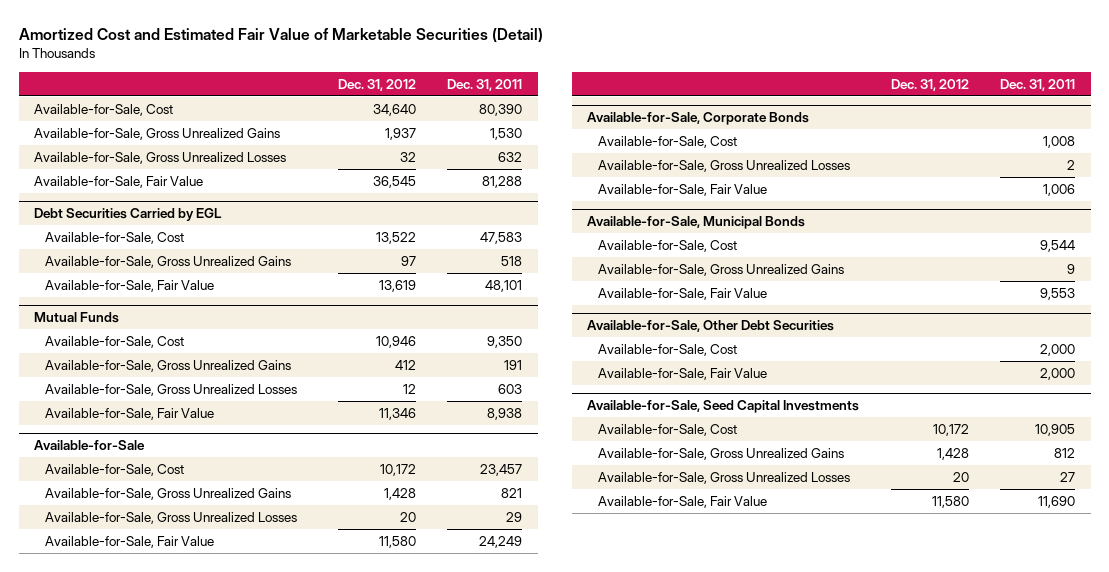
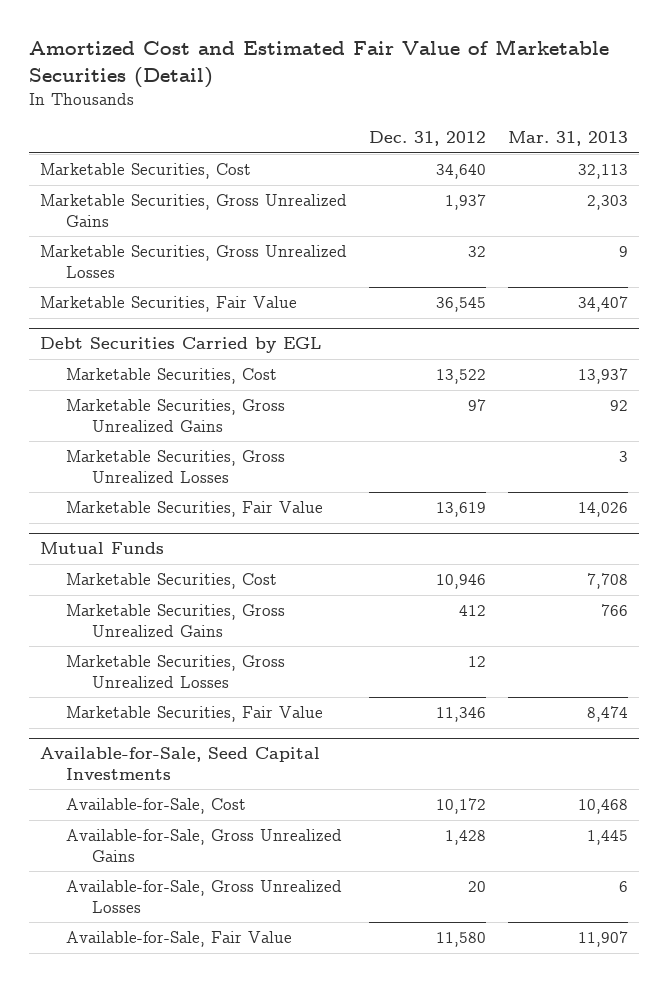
- | Dec. 31, 2012 | Dec. 31, 2011
+ | Dec. 31, 2012 | Mar. 31, 2013
- Available-for-Sale, Cost | 34,640 | 80,390
- Available-for-Sale, Gross Unrealized Gains | 1,937 | 1,530
- Available-for-Sale, Gross Unrealized Losses | 32 | 632
- Available-for-Sale, Fair Value | 36,545 | 81,288
+ Marketable Securities, Cost | 34,640 | 32,113
+ Marketable Securities, Gross Unrealized Gains | 1,937 | 2,303
+ Marketable Securities, Gross Unrealized Losses | 32 | 9
+ Marketable Securities, Fair Value | 36,545 | 34,407
@ Debt Securities Carried by EGL
- Available-for-Sale, Cost | 13,522 | 47,583
- Available-for-Sale, Gross Unrealized Gains | 97 | 518
- Available-for-Sale, Fair Value | 13,619 | 48,101
+ Marketable Securities, Cost | 13,522 | 13,937
+ Marketable Securities, Gross Unrealized Gains | 97 | 92
+ Marketable Securities, Gross Unrealized Losses | | 3
+ Marketable Securities, Fair Value | 13,619 | 14,026
@ Mutual Funds
- Available-for-Sale, Cost | 10,946 | 9,350
- Available-for-Sale, Gross Unrealized Gains | 412 | 191
- Available-for-Sale, Gross Unrealized Losses | 12 | 603
- Available-for-Sale, Fair Value | 11,346 | 8,938
- Available-for-Sale
- Available-for-Sale, Cost | 10,172 | 23,457
- Available-for-Sale, Gross Unrealized Gains | 1,428 | 821
- Available-for-Sale, Gross Unrealized Losses | 20 | 29
- Available-for-Sale, Fair Value | 11,580 | 24,249
- Available-for-Sale, Corporate Bonds
- Available-for-Sale, Cost | | 1,008
- Available-for-Sale, Gross Unrealized Losses | | 2
- Available-for-Sale, Fair Value | | 1,006
- Available-for-Sale, Municipal Bonds
- Available-for-Sale, Cost | | 9,544
- Available-for-Sale, Gross Unrealized Gains | | 9
- Available-for-Sale, Fair Value | | 9,553
- Available-for-Sale, Other Debt Securities
- Available-for-Sale, Cost | | 2,000
- Available-for-Sale, Fair Value | | 2,000
@ Mutual Funds
+ Marketable Securities, Cost | 10,946 | 7,708
+ Marketable Securities, Gross Unrealized Gains | 412 | 766
+ Marketable Securities, Gross Unrealized Losses | 12 |
+ Marketable Securities, Fair Value | 11,346 | 8,474

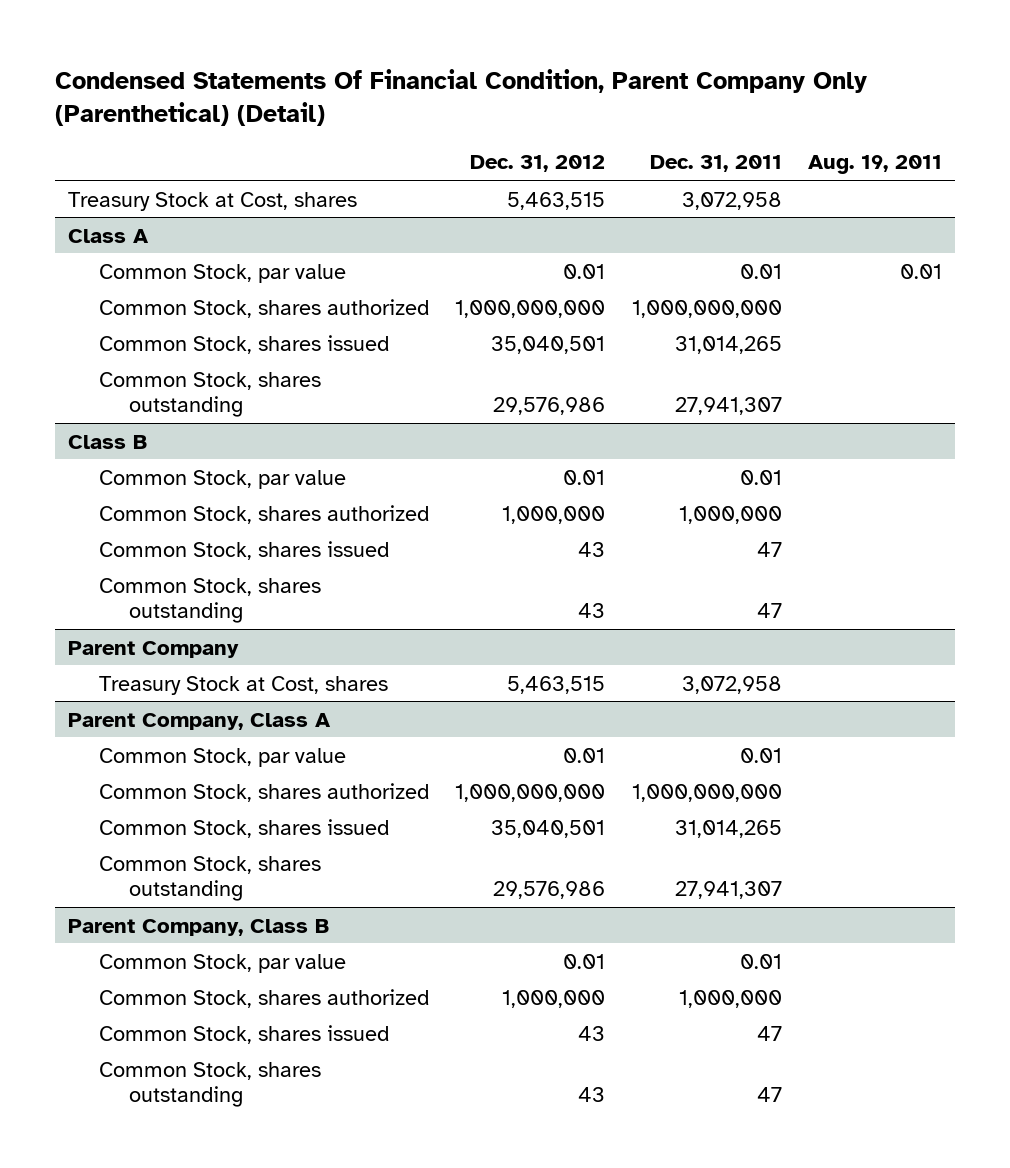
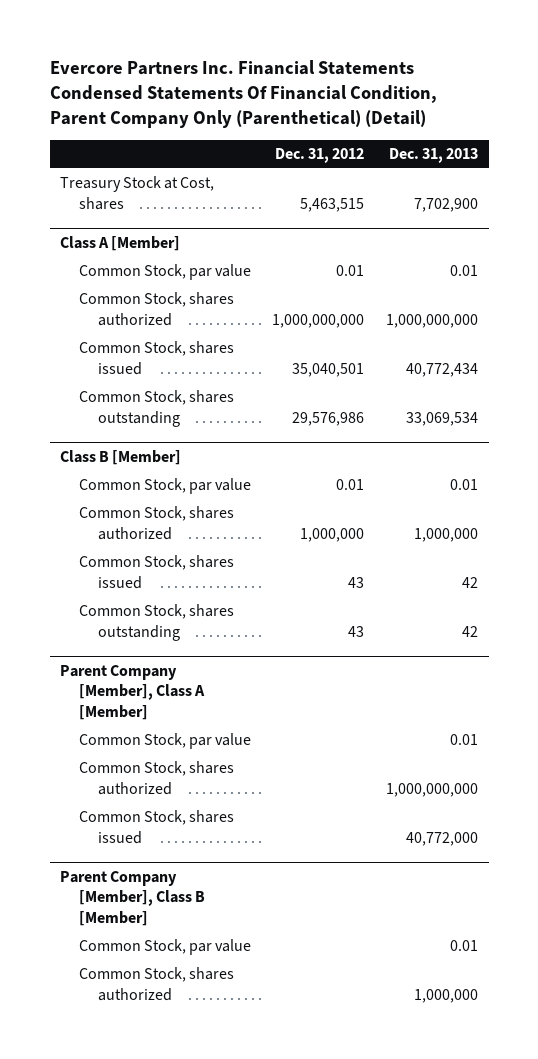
- Condensed Statements Of Financial Condition, Parent Company Only (Parenthetical) (Detail)
+ Evercore Partners Inc. Financial Statements Condensed Statements Of Financial Condition, Parent Company Only (Parenthetical) (Detail)
- | Dec. 31, 2012 | Dec. 31, 2011 | Aug. 19, 2011
+ | Dec. 31, 2012 | Dec. 31, 2013
- Class A
- Common Stock, par value | 0.01 | 0.01 | 0.01
- Common Stock, shares authorized | 1,000,000,000 | 1,000,000,000 |
- Common Stock, shares issued | 35,040,501 | 31,014,265 |
- Common Stock, shares outstanding | 29,576,986 | 27,941,307 |
- Class B
- Common Stock, par value | 0.01 | 0.01 |
- Common Stock, shares authorized | 1,000,000 | 1,000,000 |
- Common Stock, shares issued | 43 | 47 |
- Common Stock, shares outstanding | 43 | 47 |
- Parent Company
- Treasury Stock at Cost, shares | 5,463,515 | 3,072,958 |
- Parent Company, Class A
+ Class A [Member]
- Parent Company, Class B
+ Class B [Member]
+ Parent Company [Member], Class A [Member]
+ Common Stock, par value | | 0.01
+ Common Stock, shares authorized | | 1,000,000,000
+ Common Stock, shares issued | | 40,772,000
+ Parent Company [Member], Class B [Member]
+ Common Stock, par value | | 0.01
+ Common Stock, shares authorized | | 1,000,000

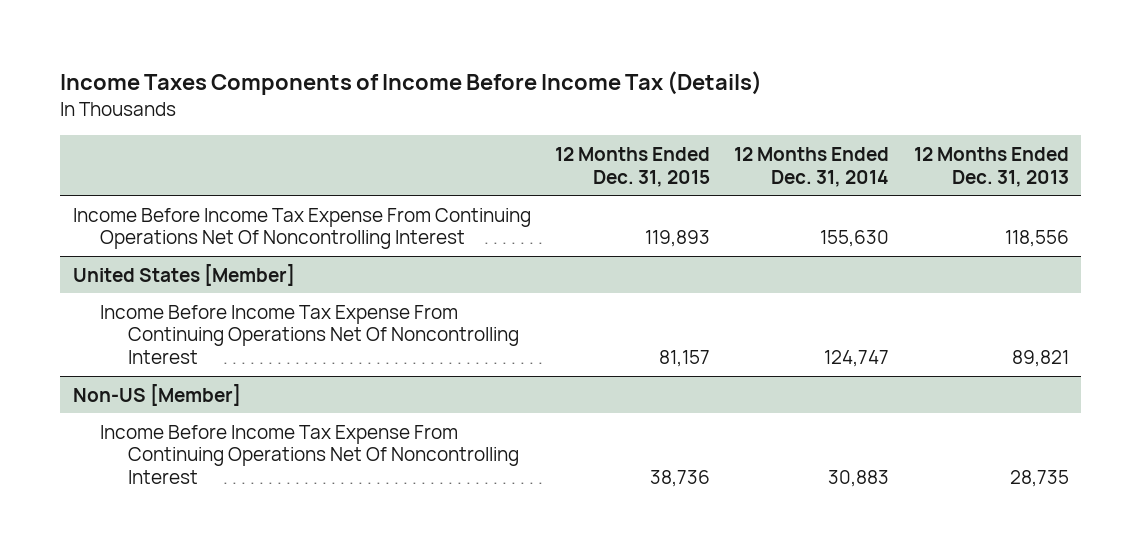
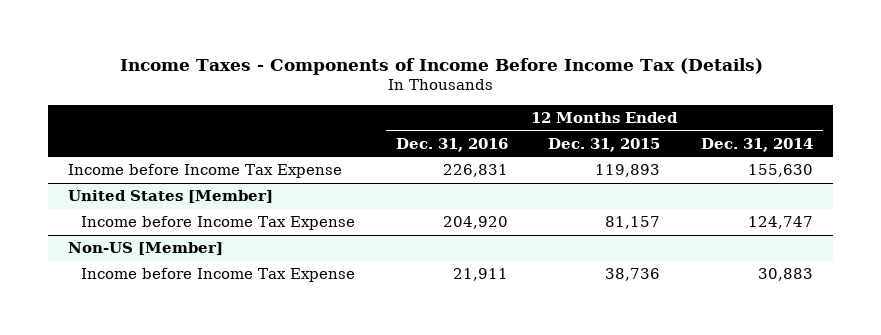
- Income Taxes Components of Income Before Income Tax (Details)
+ Income Taxes - Components of Income Before Income Tax (Details)
- | 12 Months Ended Dec. 31, 2015 | 12 Months Ended Dec. 31, 2014 | 12 Months Ended Dec. 31, 2013
+ | 12 Months Ended Dec. 31, 2016 | 12 Months Ended Dec. 31, 2015 | 12 Months Ended Dec. 31, 2014
- Income Before Income Tax Expense From Continuing Operations Net Of Noncontrolling Interest | 119,893 | 155,630 | 118,556
+ Income before Income Tax Expense | 226,831 | 119,893 | 155,630
@ United States [Member]
- Income Before Income Tax Expense From Continuing Operations Net Of Noncontrolling Interest | 81,157 | 124,747 | 89,821
+ Income before Income Tax Expense | 204,920 | 81,157 | 124,747
@ Non-US [Member]
- Income Before Income Tax Expense From Continuing Operations Net Of Noncontrolling Interest | 38,736 | 30,883 | 28,735
+ Income before Income Tax Expense | 21,911 | 38,736 | 30,883

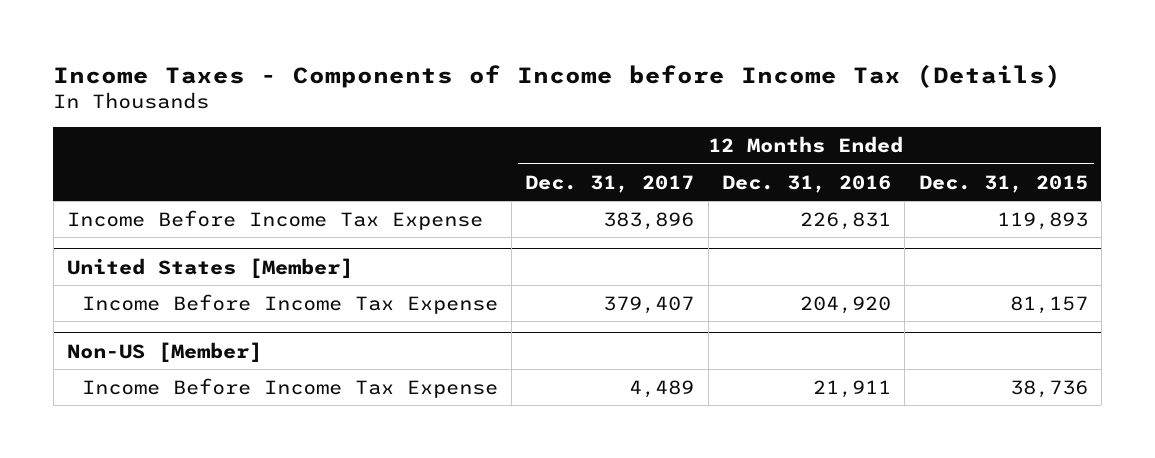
- Income Taxes - Components of Income Before Income Tax (Details)
+ Income Taxes - Components of Income before Income Tax (Details)
- | 12 Months Ended Dec. 31, 2016 | 12 Months Ended Dec. 31, 2015 | 12 Months Ended Dec. 31, 2014
+ | 12 Months Ended Dec. 31, 2017 | 12 Months Ended Dec. 31, 2016 | 12 Months Ended Dec. 31, 2015
- Income before Income Tax Expense | 226,831 | 119,893 | 155,630
+ Income Before Income Tax Expense | 383,896 | 226,831 | 119,893
@ United States [Member]
- Income before Income Tax Expense | 204,920 | 81,157 | 124,747
+ Income Before Income Tax Expense | 379,407 | 204,920 | 81,157
@ Non-US [Member]
- Income before Income Tax Expense | 21,911 | 38,736 | 30,883
+ Income Before Income Tax Expense | 4,489 | 21,911 | 38,736

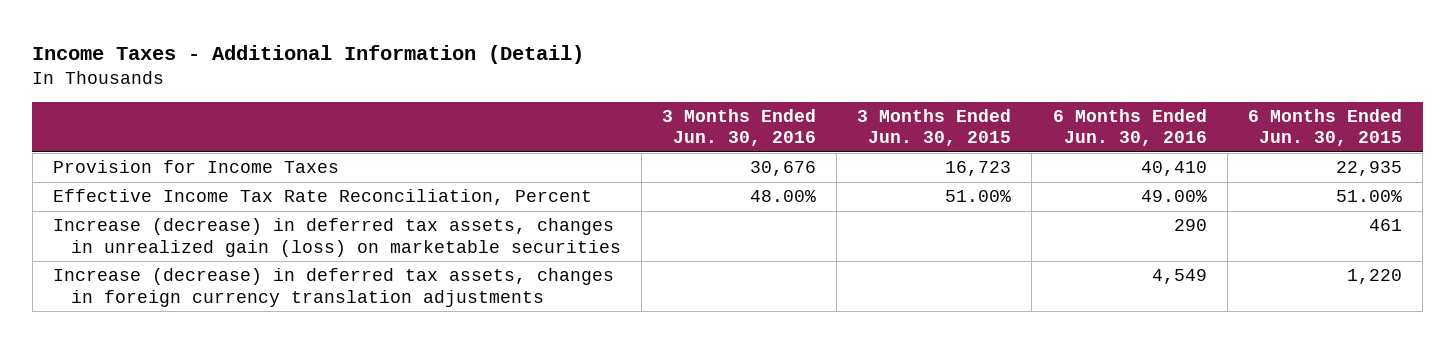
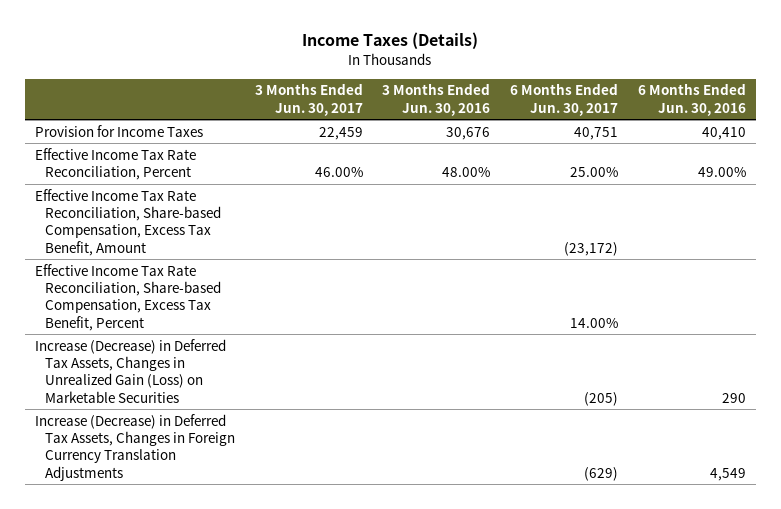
- Income Taxes - Additional Information (Detail)
+ Income Taxes (Details)
- | 3 Months Ended Jun. 30, 2016 | 3 Months Ended Jun. 30, 2015 | 6 Months Ended Jun. 30, 2016 | 6 Months Ended Jun. 30, 2015
+ | 3 Months Ended Jun. 30, 2017 | 3 Months Ended Jun. 30, 2016 | 6 Months Ended Jun. 30, 2017 | 6 Months Ended Jun. 30, 2016
- Increase (decrease) in deferred tax assets, changes in unrealized gain (loss) on marketable securities | | | 290 | 461
- Increase (decrease) in deferred tax assets, changes in foreign currency translation adjustments | | | 4,549 | 1,220
+ Effective Income Tax Rate Reconciliation, Share-based Compensation, Excess Tax Benefit, Amount | | | (23,172) |
+ Effective Income Tax Rate Reconciliation, Share-based Compensation, Excess Tax Benefit, Percent | | | 14.00% |
+ Increase (Decrease) in Deferred Tax Assets, Changes in Unrealized Gain (Loss) on Marketable Securities | | | (205) | 290
+ Increase (Decrease) in Deferred Tax Assets, Changes in Foreign Currency Translation Adjustments | | | (629) | 4,549

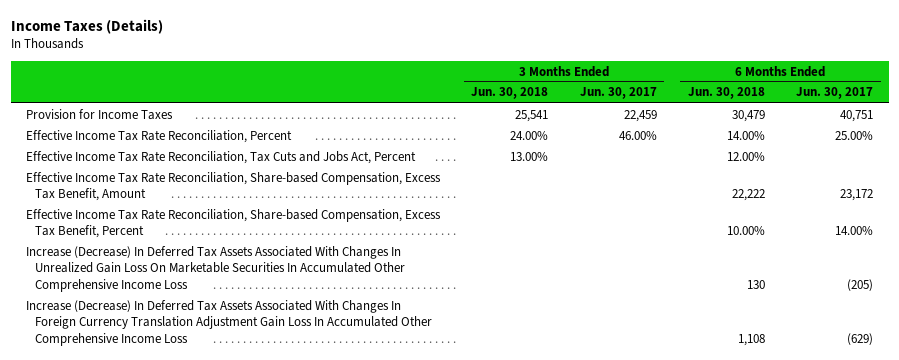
- | 3 Months Ended Jun. 30, 2017 | 3 Months Ended Jun. 30, 2016 | 6 Months Ended Jun. 30, 2017 | 6 Months Ended Jun. 30, 2016
+ | 3 Months Ended Jun. 30, 2018 | 3 Months Ended Jun. 30, 2017 | 6 Months Ended Jun. 30, 2018 | 6 Months Ended Jun. 30, 2017
- Effective Income Tax Rate Reconciliation, Share-based Compensation, Excess Tax Benefit, Amount | | | (23,172) |
+ Effective Income Tax Rate Reconciliation, Tax Cuts and Jobs Act, Percent | 13.00% | | 12.00% |
+ Effective Income Tax Rate Reconciliation, Share-based Compensation, Excess Tax Benefit, Amount | | | 22,222 | 23,172
- Increase (Decrease) in Deferred Tax Assets, Changes in Unrealized Gain (Loss) on Marketable Securities | | | (205) | 290
- Increase (Decrease) in Deferred Tax Assets, Changes in Foreign Currency Translation Adjustments | | | (629) | 4,549
+ Increase (Decrease) In Deferred Tax Assets Associated With Changes In Unrealized Gain Loss On Marketable Securities In Accumulated Other Comprehensive Income Loss | | | 130 | (205)
+ Increase (Decrease) In Deferred Tax Assets Associated With Changes In Foreign Currency Translation Adjustment Gain Loss In Accumulated Other Comprehensive Income Loss | | | 1,108 | (629)

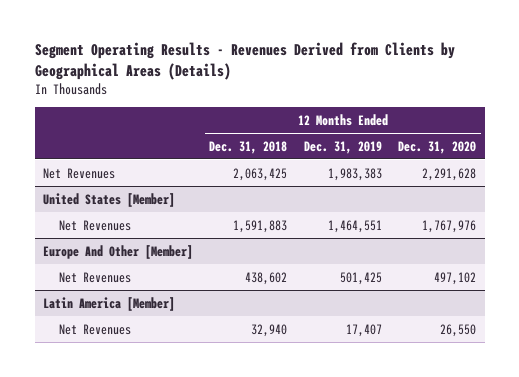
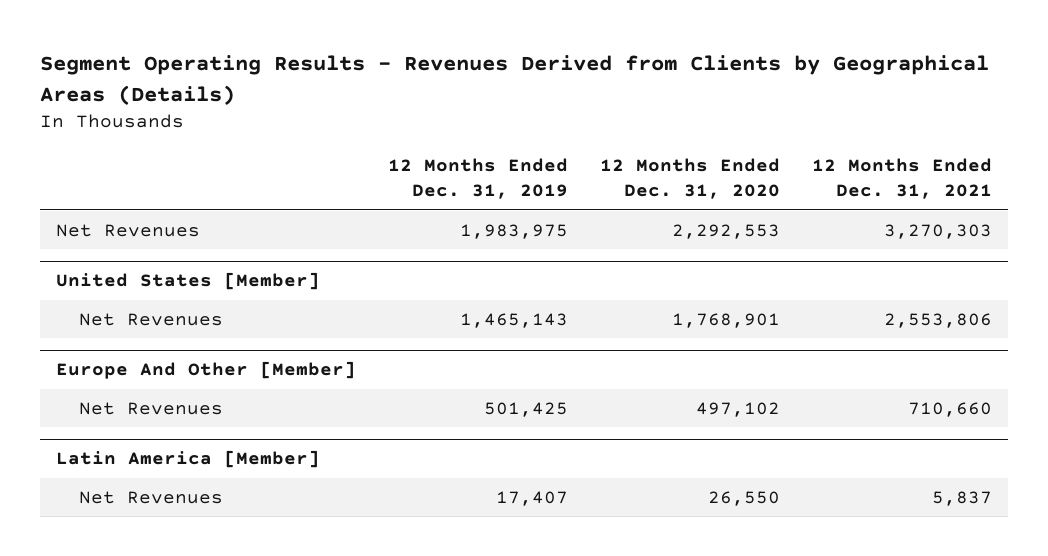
- | 12 Months Ended Dec. 31, 2018 | 12 Months Ended Dec. 31, 2019 | 12 Months Ended Dec. 31, 2020
+ | 12 Months Ended Dec. 31, 2019 | 12 Months Ended Dec. 31, 2020 | 12 Months Ended Dec. 31, 2021
- Net Revenues | 2,063,425 | 1,983,383 | 2,291,628
+ Net Revenues | 1,983,975 | 2,292,553 | 3,270,303
@ United States [Member]
- Net Revenues | 1,591,883 | 1,464,551 | 1,767,976
+ Net Revenues | 1,465,143 | 1,768,901 | 2,553,806

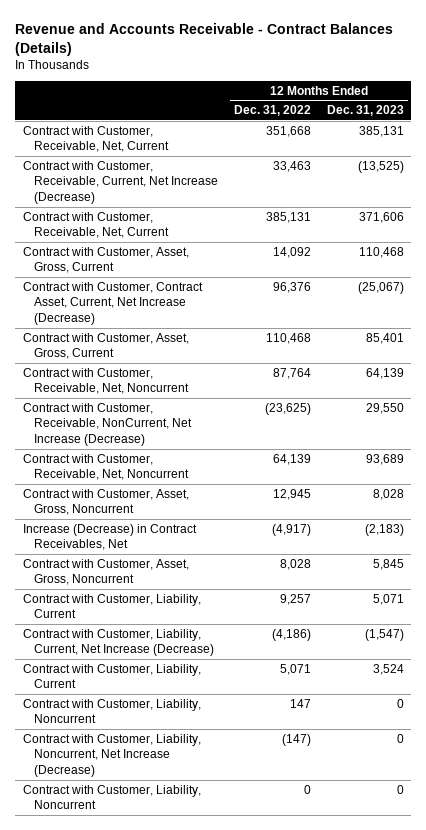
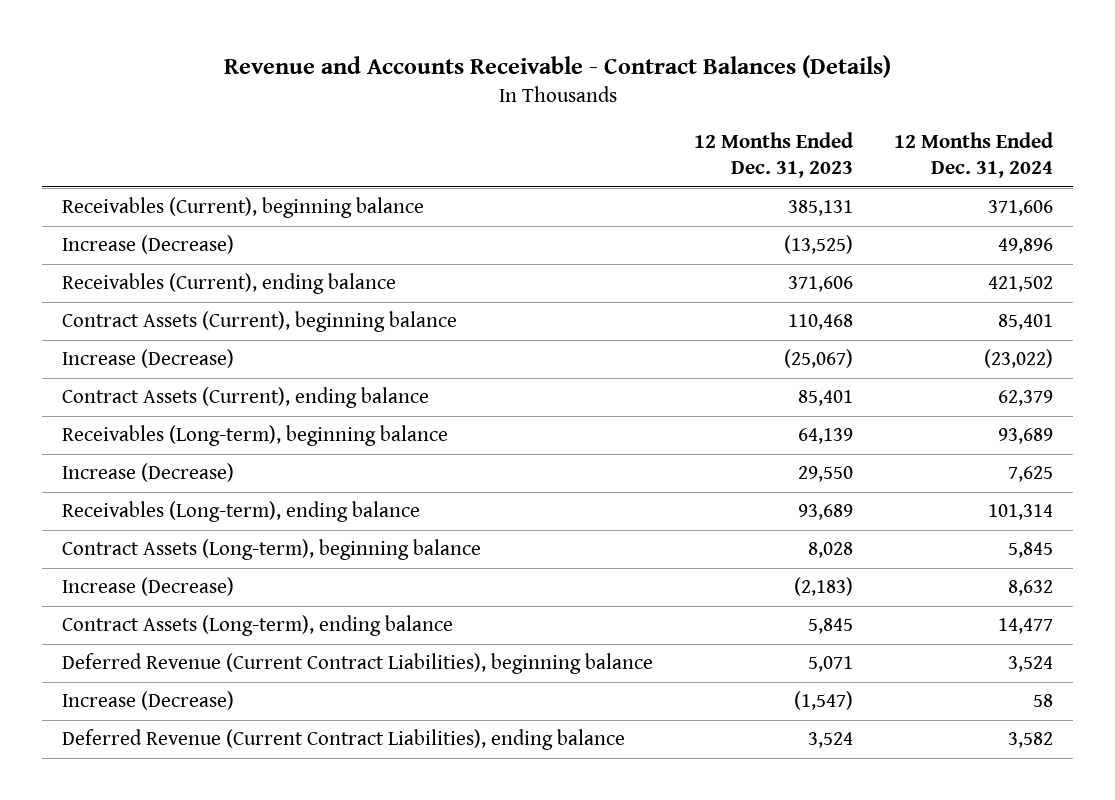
- | 12 Months Ended Dec. 31, 2022 | 12 Months Ended Dec. 31, 2023
+ | 12 Months Ended Dec. 31, 2023 | 12 Months Ended Dec. 31, 2024
- Contract with Customer, Receivable, Net, Current | 351,668 | 385,131
- Contract with Customer, Receivable, Current, Net Increase (Decrease) | 33,463 | (13,525)
- Contract with Customer, Receivable, Net, Current | 385,131 | 371,606
- Contract with Customer, Asset, Gross, Current | 14,092 | 110,468
- Contract with Customer, Contract Asset, Current, Net Increase (Decrease) | 96,376 | (25,067)
- Contract with Customer, Asset, Gross, Current | 110,468 | 85,401
- Contract with Customer, Receivable, Net, Noncurrent | 87,764 | 64,139
- Contract with Customer, Receivable, NonCurrent, Net Increase (Decrease) | (23,625) | 29,550
- Contract with Customer, Receivable, Net, Noncurrent | 64,139 | 93,689
- Contract with Customer, Asset, Gross, Noncurrent | 12,945 | 8,028
- Increase (Decrease) in Contract Receivables, Net | (4,917) | (2,183)
- Contract with Customer, Asset, Gross, Noncurrent | 8,028 | 5,845
- Contract with Customer, Liability, Current | 9,257 | 5,071
- Contract with Customer, Liability, Current, Net Increase (Decrease) | (4,186) | (1,547)
- Contract with Customer, Liability, Current | 5,071 | 3,524
- Contract with Customer, Liability, Noncurrent | 147 | 0
- Contract with Customer, Liability, Noncurrent, Net Increase (Decrease) | (147) | 0
- Contract with Customer, Liability, Noncurrent | 0 | 0
+ Receivables (Current), beginning balance | 385,131 | 371,606
+ Increase (Decrease) | (13,525) | 49,896
+ Receivables (Current), ending balance | 371,606 | 421,502
+ Contract Assets (Current), beginning balance | 110,468 | 85,401
+ Increase (Decrease) | (25,067) | (23,022)
+ Contract Assets (Current), ending balance | 85,401 | 62,379
+ Receivables (Long-term), beginning balance | 64,139 | 93,689
+ Increase (Decrease) | 29,550 | 7,625
+ Receivables (Long-term), ending balance | 93,689 | 101,314
+ Contract Assets (Long-term), beginning balance | 8,028 | 5,845
+ Increase (Decrease) | (2,183) | 8,632
+ Contract Assets (Long-term), ending balance | 5,845 | 14,477
+ Deferred Revenue (Current Contract Liabilities), beginning balance | 5,071 | 3,524
+ Increase (Decrease) | (1,547) | 58
+ Deferred Revenue (Current Contract Liabilities), ending balance | 3,524 | 3,582

